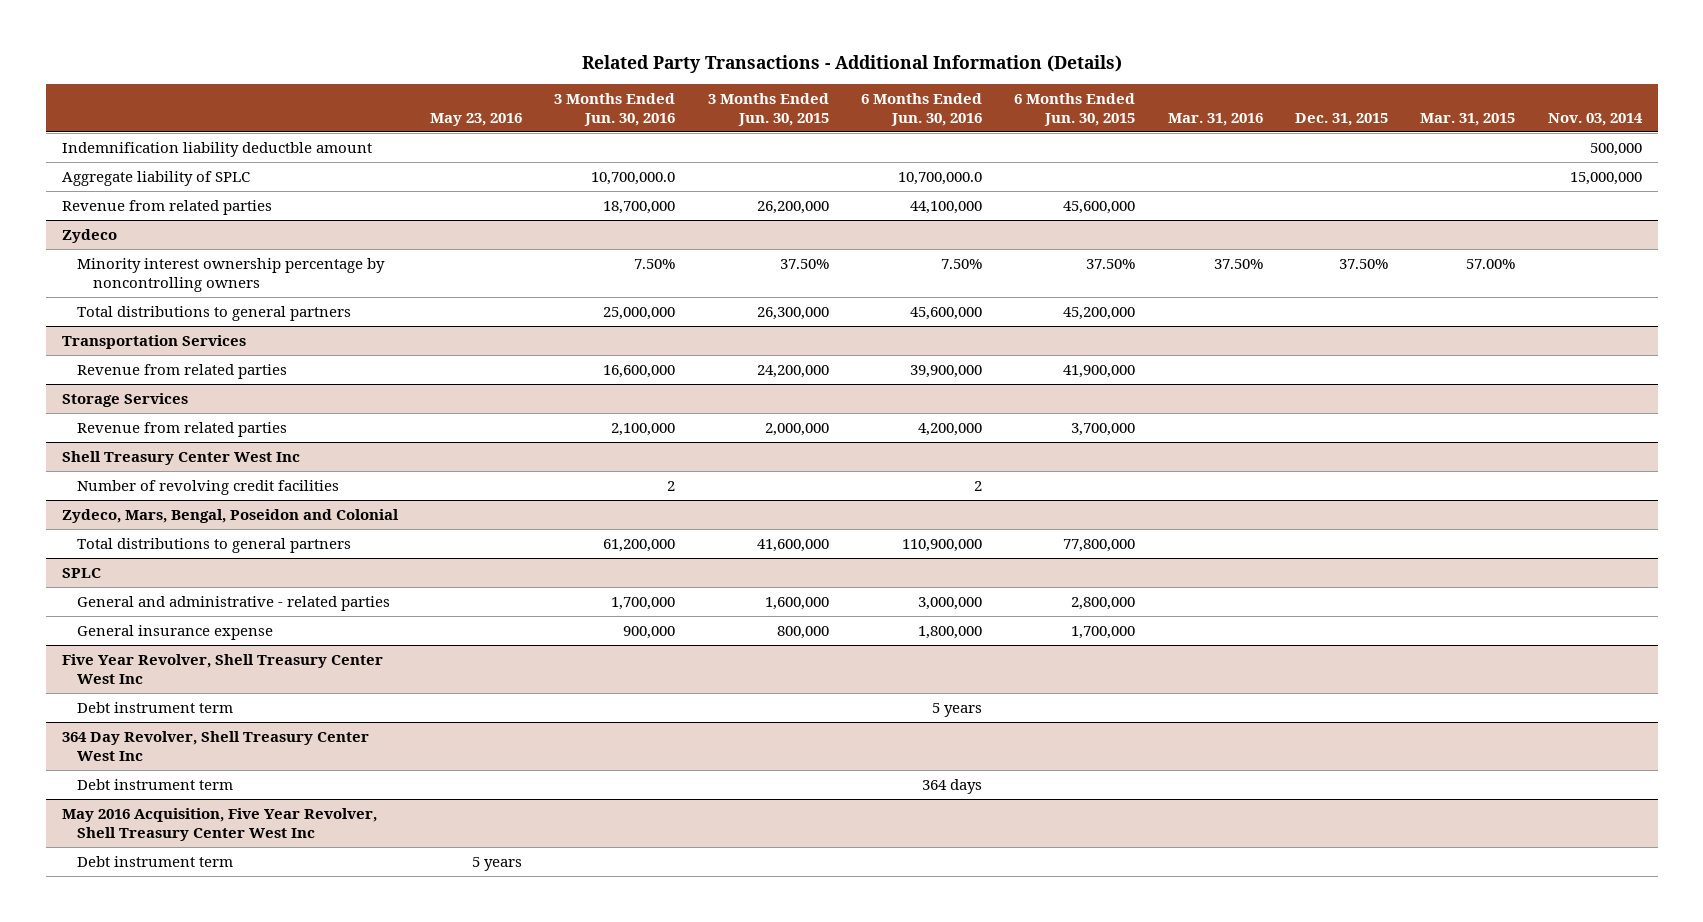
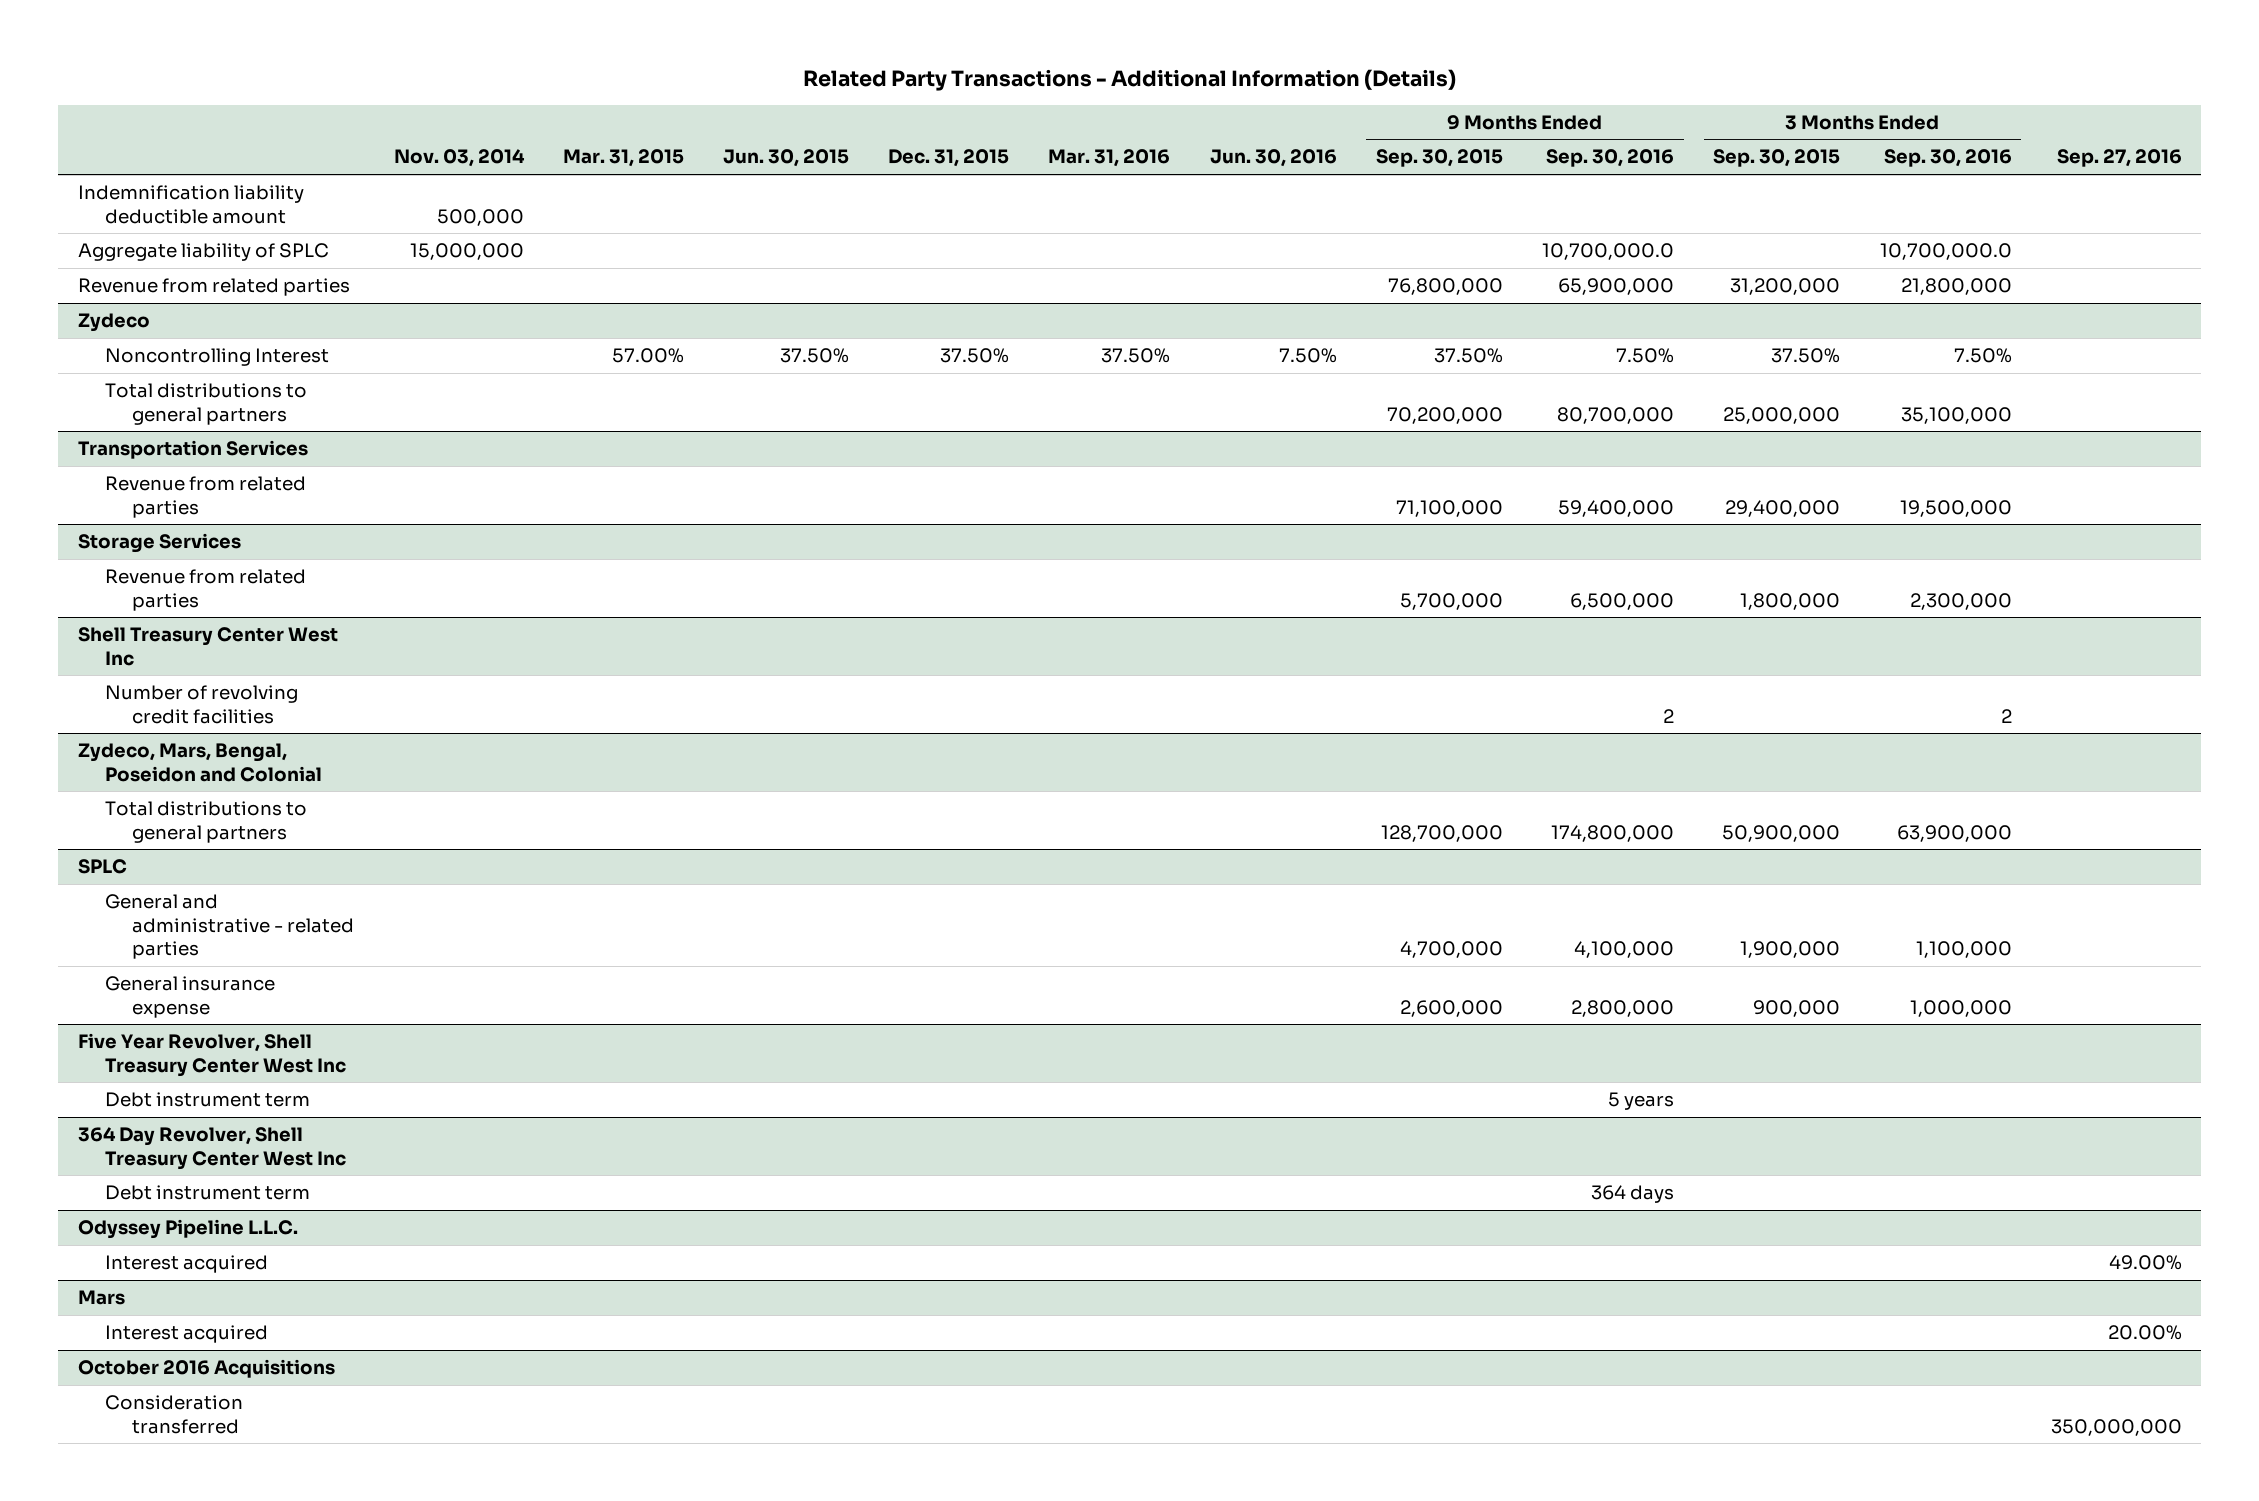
- | May 23, 2016 | 3 Months Ended Jun. 30, 2016 | 3 Months Ended Jun. 30, 2015 | 6 Months Ended Jun. 30, 2016 | 6 Months Ended Jun. 30, 2015 | Mar. 31, 2016 | Dec. 31, 2015 | Mar. 31, 2015 | Nov. 03, 2014
+ | Nov. 03, 2014 | Mar. 31, 2015 | Jun. 30, 2015 | Dec. 31, 2015 | Mar. 31, 2016 | Jun. 30, 2016 | 9 Months Ended Sep. 30, 2015 | 9 Months Ended Sep. 30, 2016 | 3 Months Ended Sep. 30, 2015 | 3 Months Ended Sep. 30, 2016 | Sep. 27, 2016
- Indemnification liability deductble amount | | | | | | | | | 500,000
+ Indemnification liability deductible amount | 500,000 | | | | | | | | | |
@ Zydeco
- Minority interest ownership percentage by noncontrolling owners | | 7.50% | 37.50% | 7.50% | 37.50% | 37.50% | 37.50% | 57.00% |
+ Noncontrolling Interest | | 57.00% | 37.50% | 37.50% | 37.50% | 7.50% | 37.50% | 7.50% | 37.50% | 7.50% |
- May 2016 Acquisition, Five Year Revolver, Shell Treasury Center West Inc
- Debt instrument term | 5 years | | | | | | | |
+ Odyssey Pipeline L.L.C.
+ Interest acquired | | | | | | | | | | | 49.00%
+ Mars
+ Interest acquired | | | | | | | | | | | 20.00%
+ October 2016 Acquisitions
+ Consideration transferred | | | | | | | | | | | 350,000,000

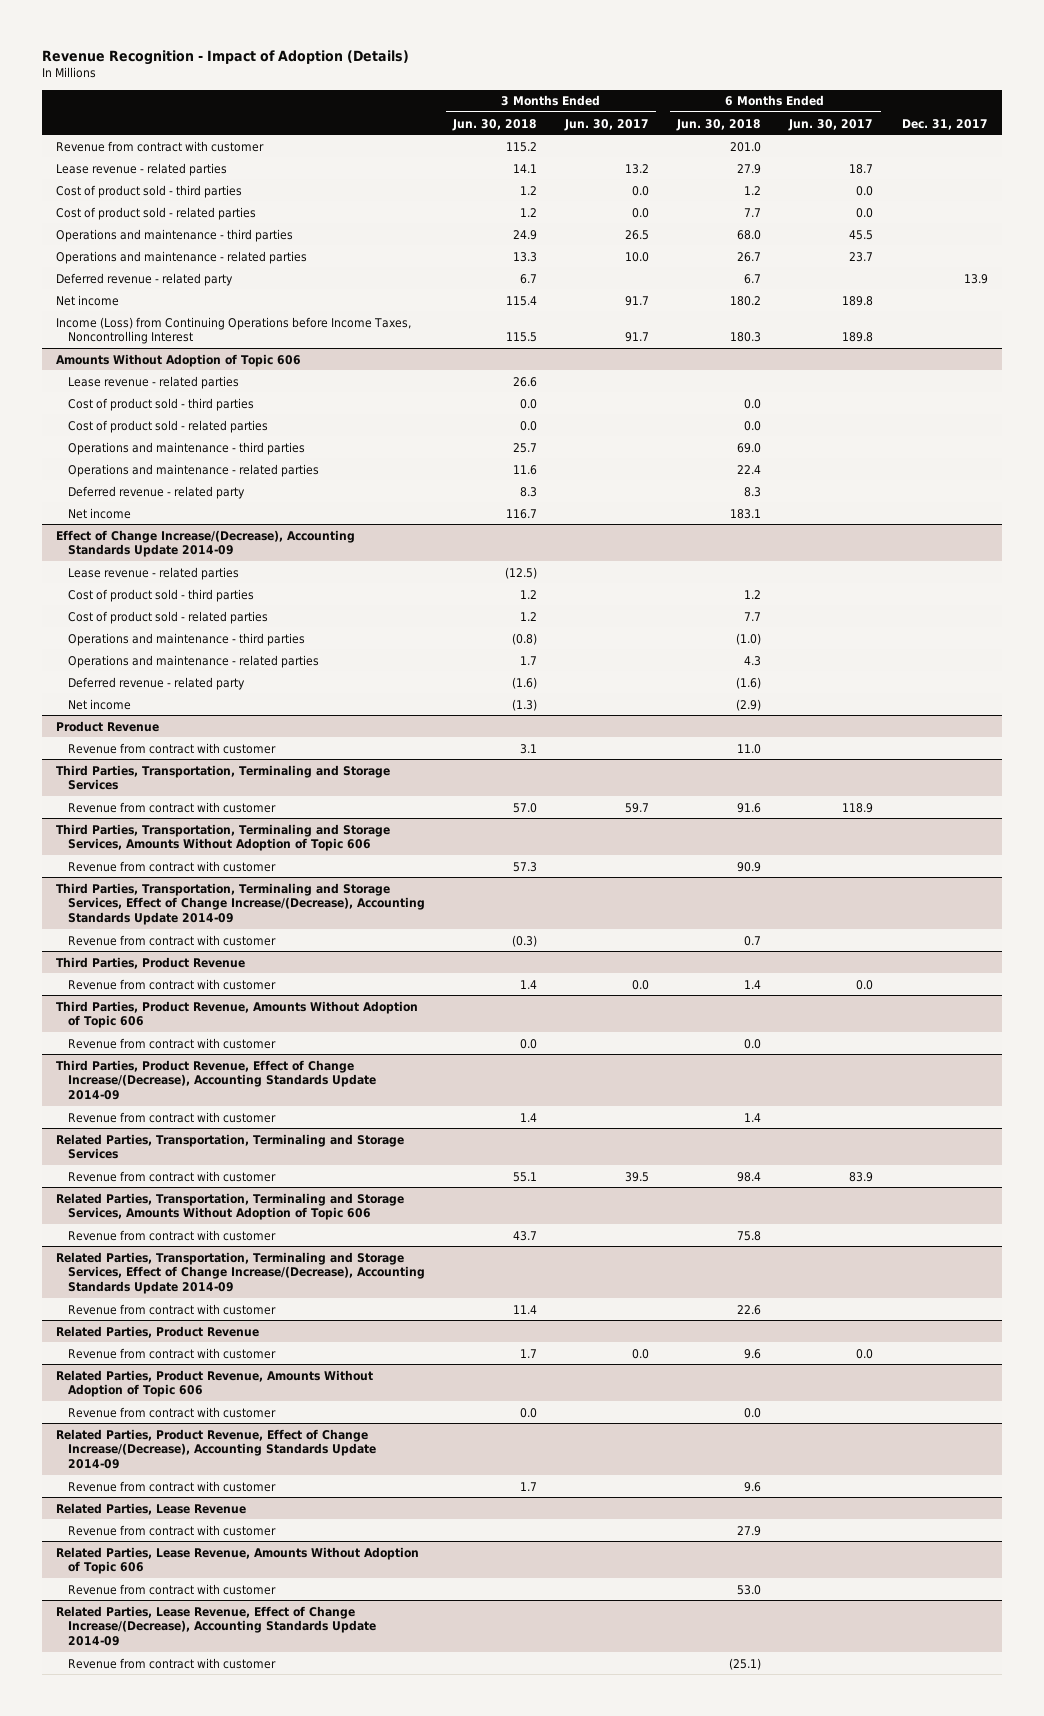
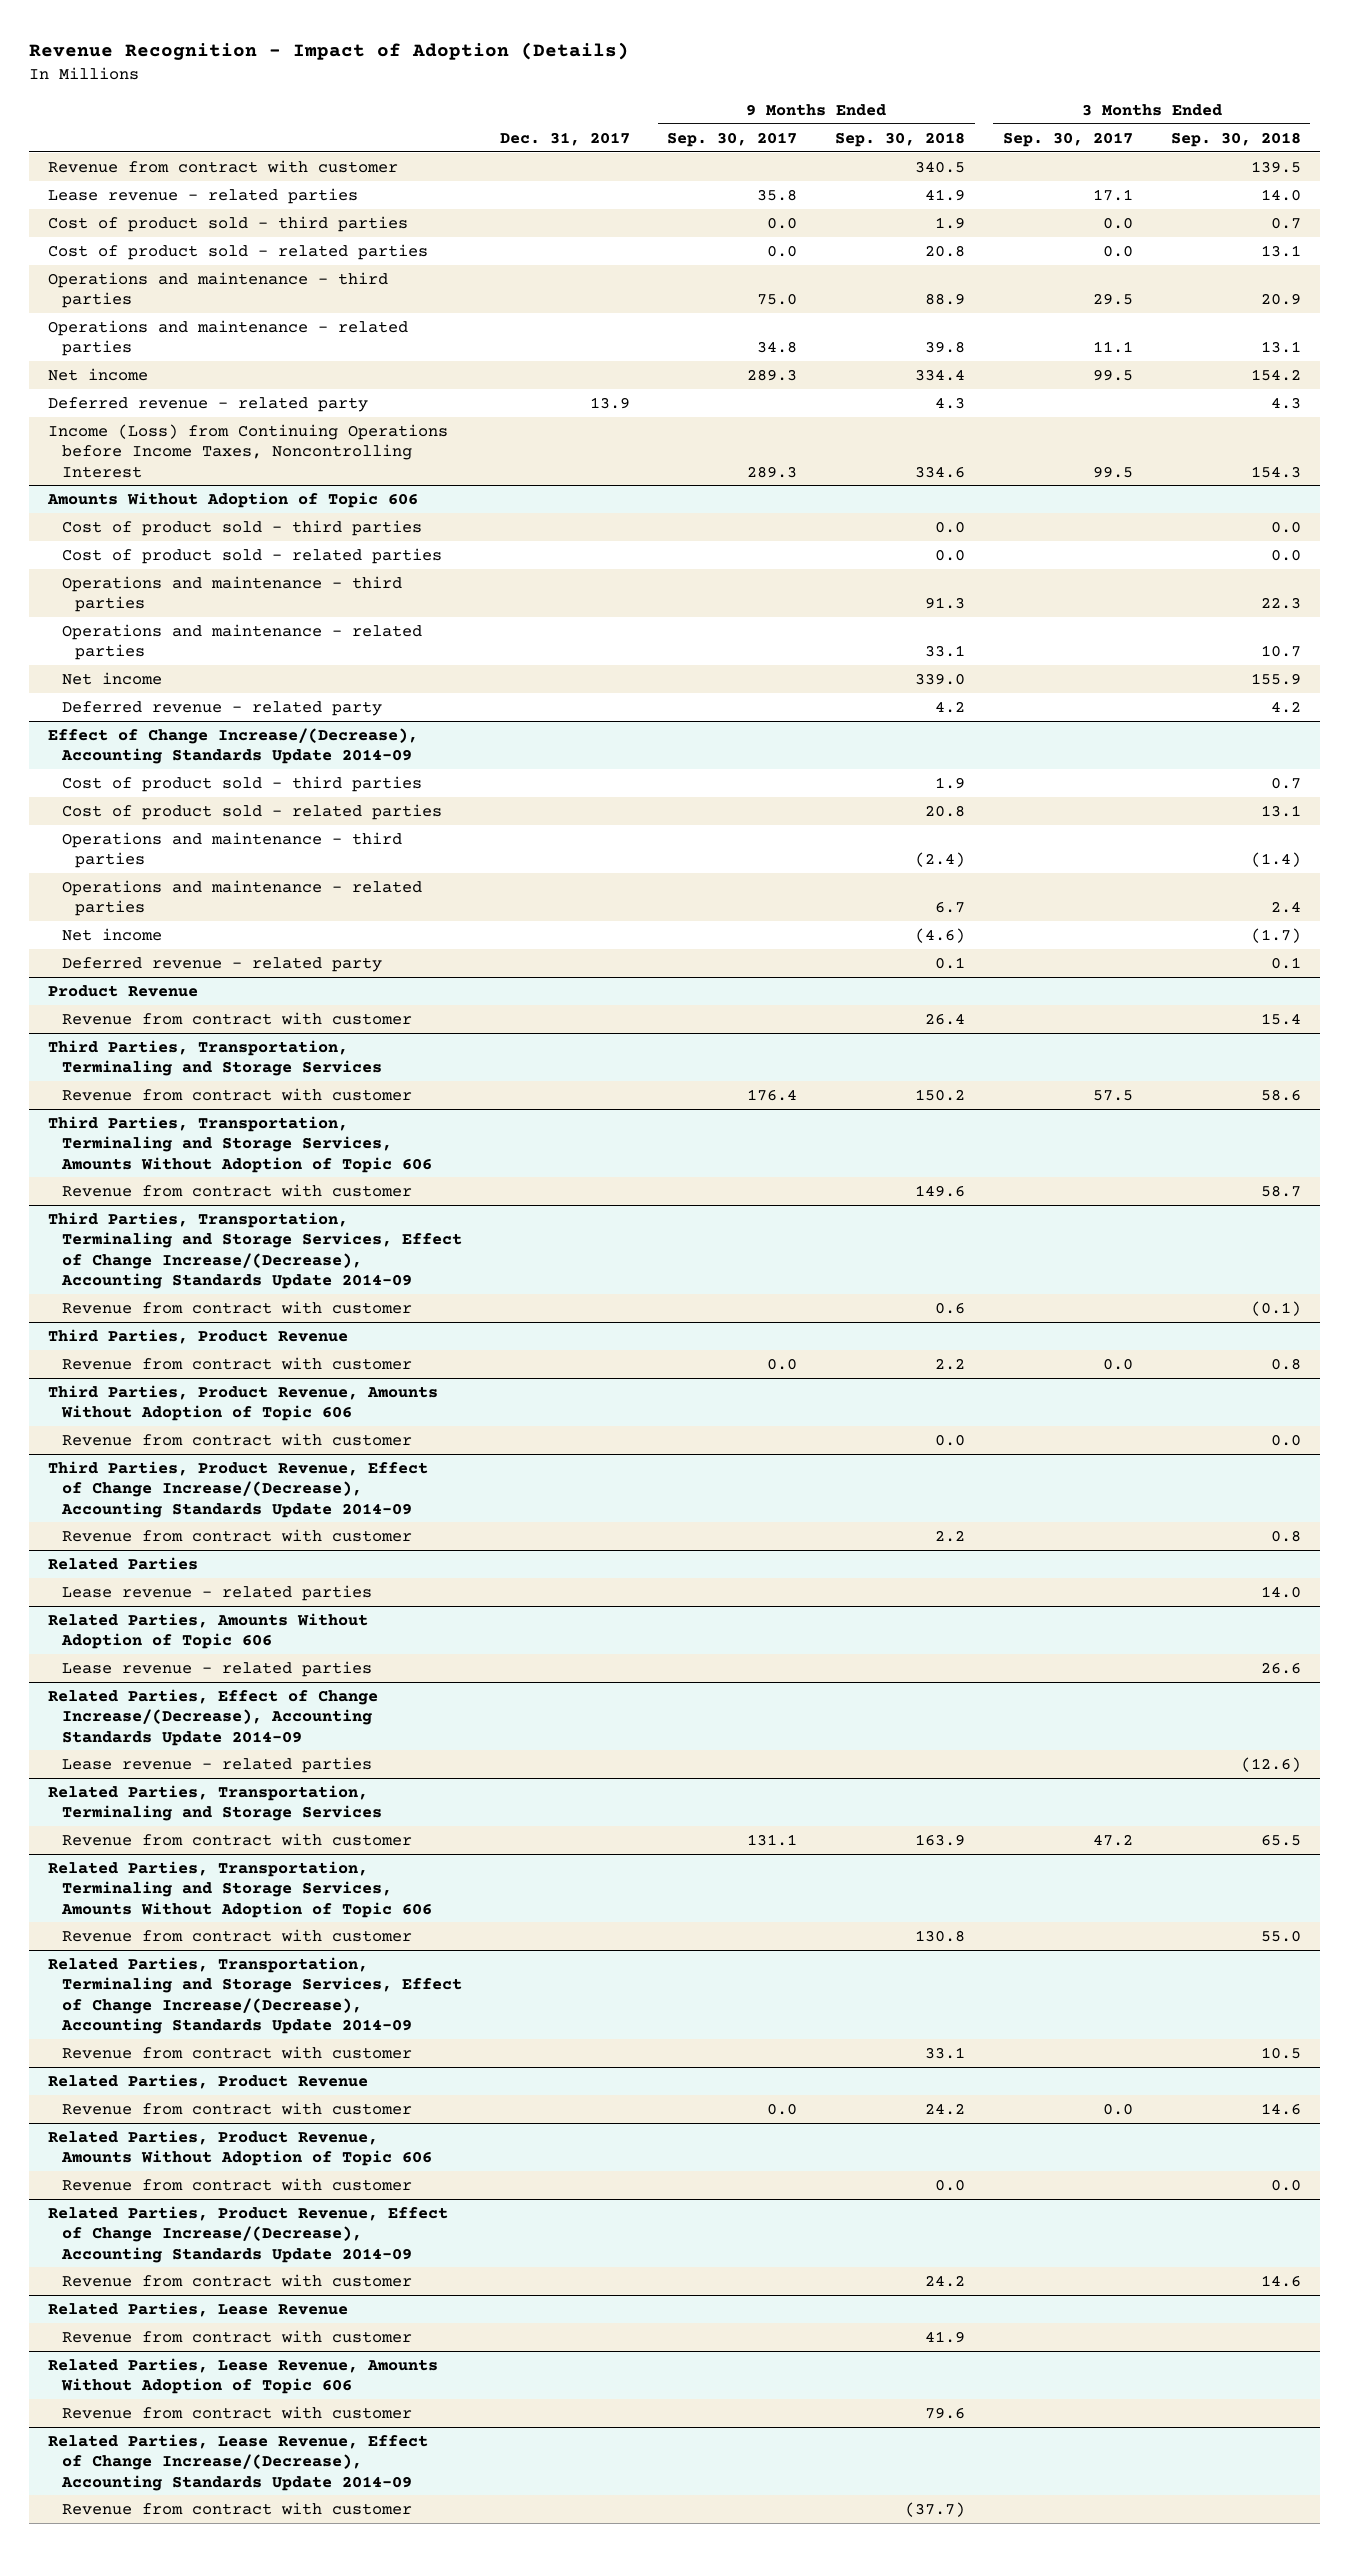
- | 3 Months Ended Jun. 30, 2018 | 3 Months Ended Jun. 30, 2017 | 6 Months Ended Jun. 30, 2018 | 6 Months Ended Jun. 30, 2017 | Dec. 31, 2017
+ | Dec. 31, 2017 | 9 Months Ended Sep. 30, 2017 | 9 Months Ended Sep. 30, 2018 | 3 Months Ended Sep. 30, 2017 | 3 Months Ended Sep. 30, 2018
moved down: Deferred revenue - related party | 13.9 | | 4.3 | | 4.3
@ Amounts Without Adoption of Topic 606
- Lease revenue - related parties | 26.6 | | | |
moved down: Deferred revenue - related party | | | 4.2 | | 4.2
@ Effect of Change Increase/(Decrease), Accounting Standards Update 2014-09
- Lease revenue - related parties | (12.5) | | | |
moved down: Deferred revenue - related party | | | 0.1 | | 0.1
+ Related Parties
+ Lease revenue - related parties | | | | | 14.0
+ Related Parties, Amounts Without Adoption of Topic 606
+ Lease revenue - related parties | | | | | 26.6
+ Related Parties, Effect of Change Increase/(Decrease), Accounting Standards Update 2014-09
+ Lease revenue - related parties | | | | | (12.6)

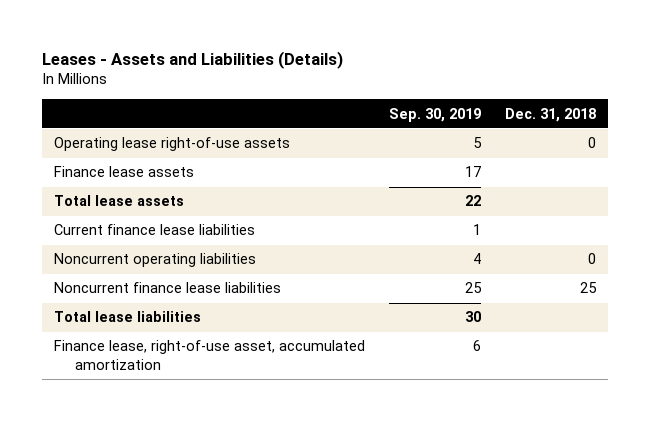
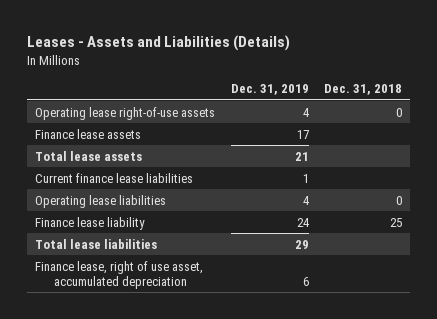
- | Sep. 30, 2019 | Dec. 31, 2018
+ | Dec. 31, 2019 | Dec. 31, 2018
- Noncurrent operating liabilities | 4 | 0
- Noncurrent finance lease liabilities | 25 | 25
+ Operating lease liabilities | 4 | 0
+ Finance lease liability | 24 | 25
- Finance lease, right-of-use asset, accumulated amortization | 6 |
+ Finance lease, right of use asset, accumulated depreciation | 6 |

